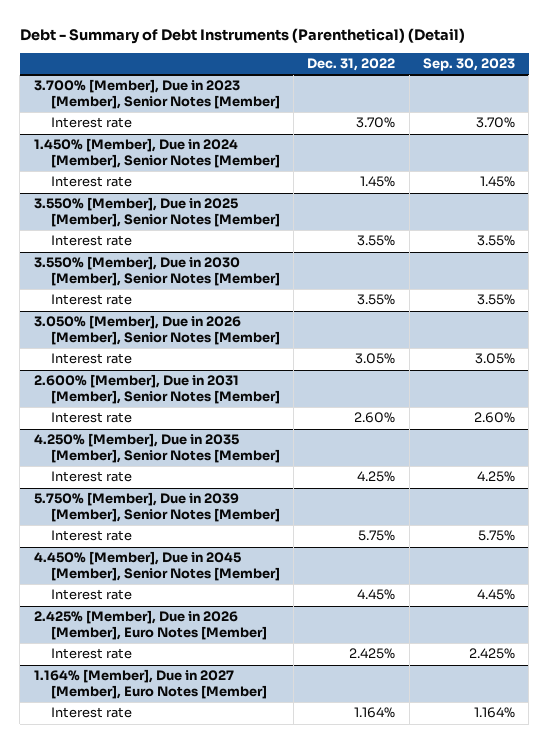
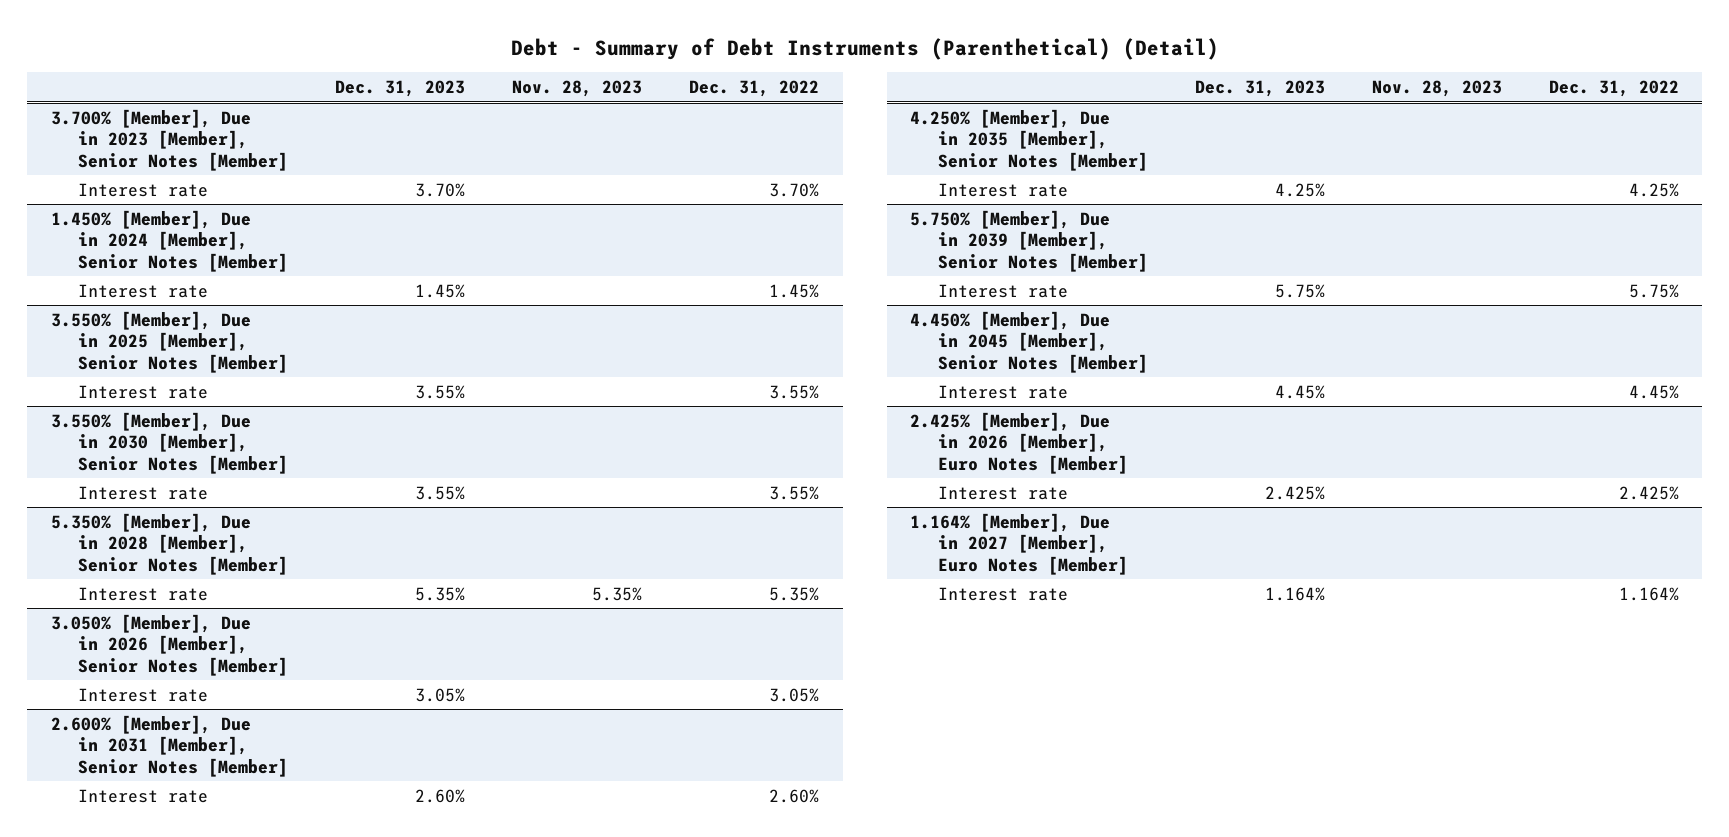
- | Dec. 31, 2022 | Sep. 30, 2023
+ | Dec. 31, 2023 | Nov. 28, 2023 | Dec. 31, 2022
+ 5.350% [Member], Due in 2028 [Member], Senior Notes [Member]
+ Interest rate | 5.35% | 5.35% | 5.35%

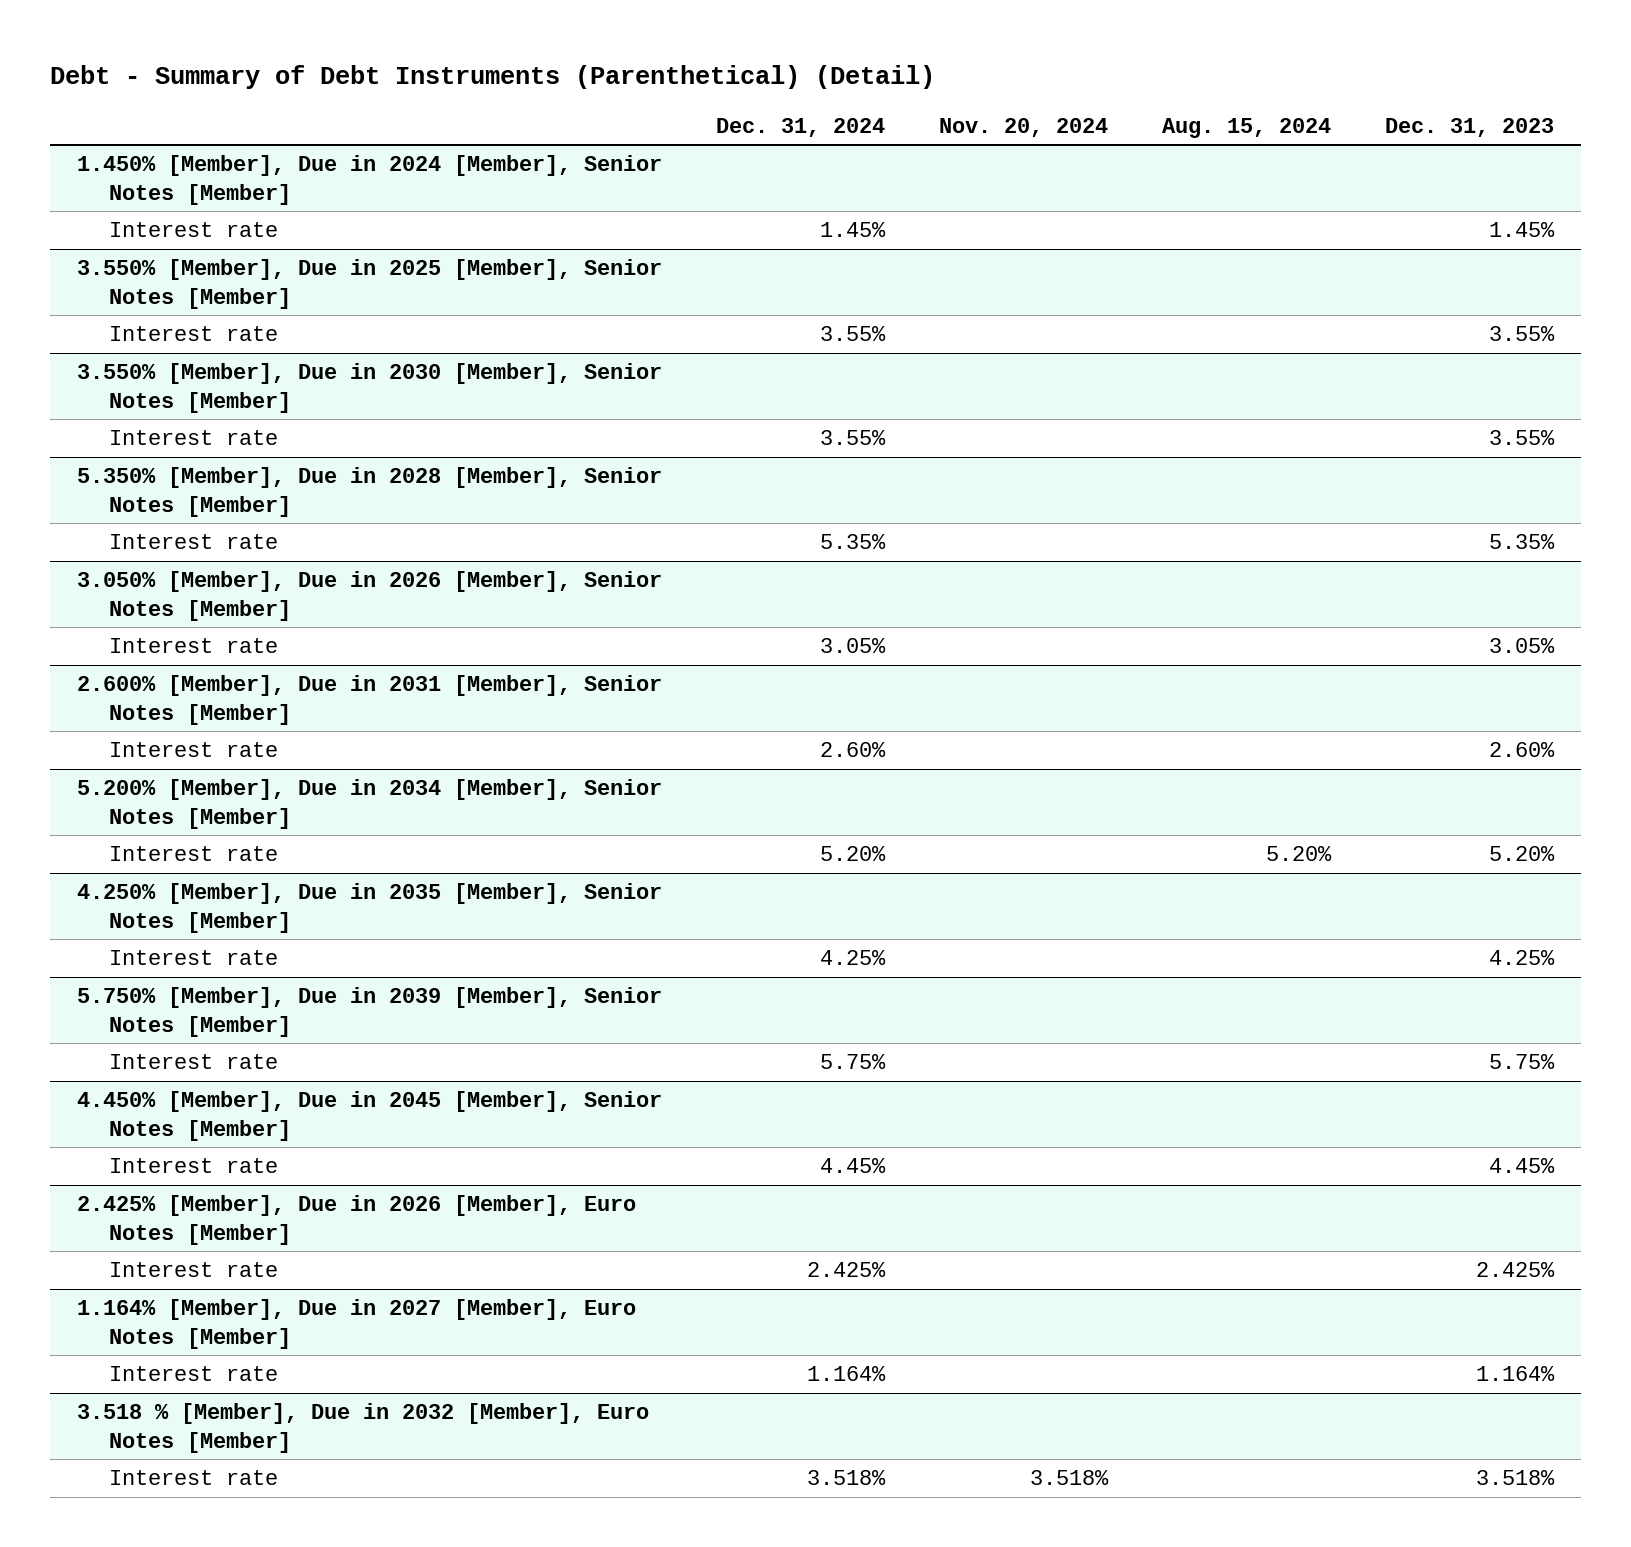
- | Dec. 31, 2023 | Nov. 28, 2023 | Dec. 31, 2022
+ | Dec. 31, 2024 | Nov. 20, 2024 | Aug. 15, 2024 | Dec. 31, 2023
- 3.700% [Member], Due in 2023 [Member], Senior Notes [Member]
- Interest rate | 3.70% | | 3.70%
+ 5.200% [Member], Due in 2034 [Member], Senior Notes [Member]
+ Interest rate | 5.20% | | 5.20% | 5.20%
+ 3.518 % [Member], Due in 2032 [Member], Euro Notes [Member]
+ Interest rate | 3.518% | 3.518% | | 3.518%

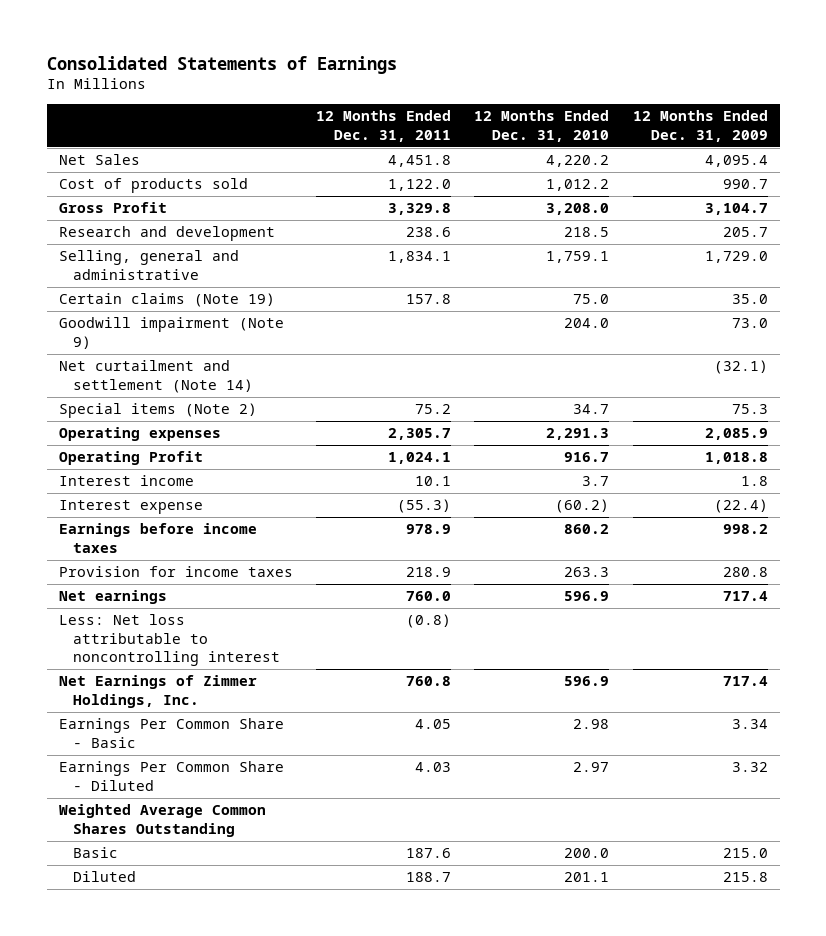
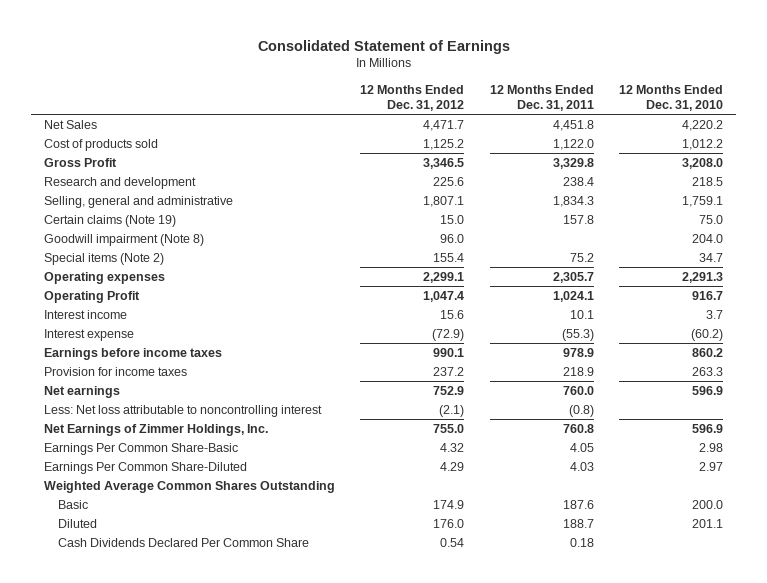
- Consolidated Statements of Earnings
+ Consolidated Statement of Earnings
- | 12 Months Ended Dec. 31, 2011 | 12 Months Ended Dec. 31, 2010 | 12 Months Ended Dec. 31, 2009
+ | 12 Months Ended Dec. 31, 2012 | 12 Months Ended Dec. 31, 2011 | 12 Months Ended Dec. 31, 2010
- Research and development | 238.6 | 218.5 | 205.7
- Selling, general and administrative | 1,834.1 | 1,759.1 | 1,729.0
+ Research and development | 225.6 | 238.4 | 218.5
+ Selling, general and administrative | 1,807.1 | 1,834.3 | 1,759.1
- Goodwill impairment (Note 9) | | 204.0 | 73.0
- Net curtailment and settlement (Note 14) | | | (32.1)
+ Goodwill impairment (Note 8) | 96.0 | | 204.0
- Earnings Per Common Share - Basic | 4.05 | 2.98 | 3.34
- Earnings Per Common Share - Diluted | 4.03 | 2.97 | 3.32
+ Earnings Per Common Share-Basic | 4.32 | 4.05 | 2.98
+ Earnings Per Common Share-Diluted | 4.29 | 4.03 | 2.97
+ Cash Dividends Declared Per Common Share | 0.54 | 0.18 |

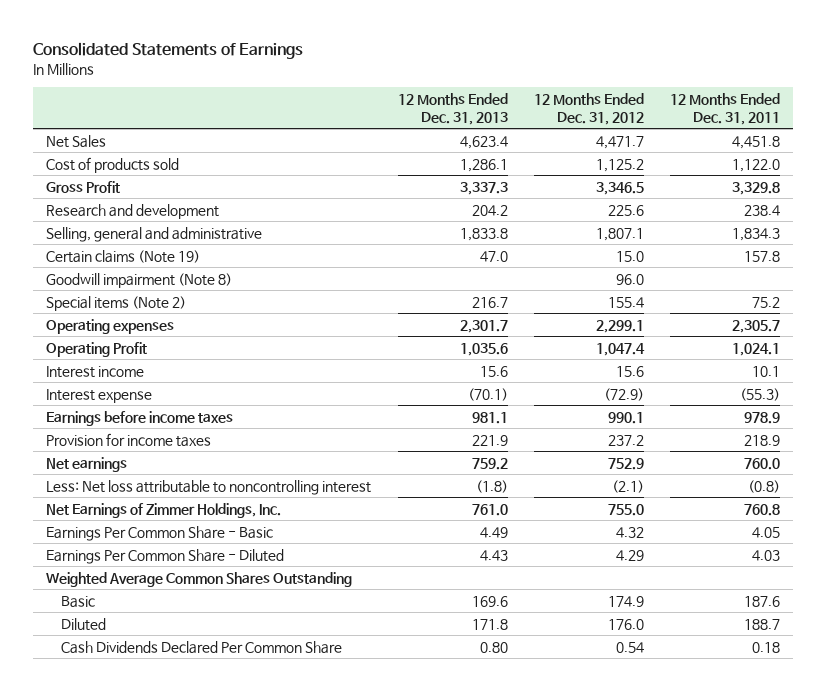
- Consolidated Statement of Earnings
+ Consolidated Statements of Earnings
- | 12 Months Ended Dec. 31, 2012 | 12 Months Ended Dec. 31, 2011 | 12 Months Ended Dec. 31, 2010
+ | 12 Months Ended Dec. 31, 2013 | 12 Months Ended Dec. 31, 2012 | 12 Months Ended Dec. 31, 2011
- Earnings Per Common Share-Basic | 4.32 | 4.05 | 2.98
- Earnings Per Common Share-Diluted | 4.29 | 4.03 | 2.97
+ Earnings Per Common Share - Basic | 4.49 | 4.32 | 4.05
+ Earnings Per Common Share - Diluted | 4.43 | 4.29 | 4.03

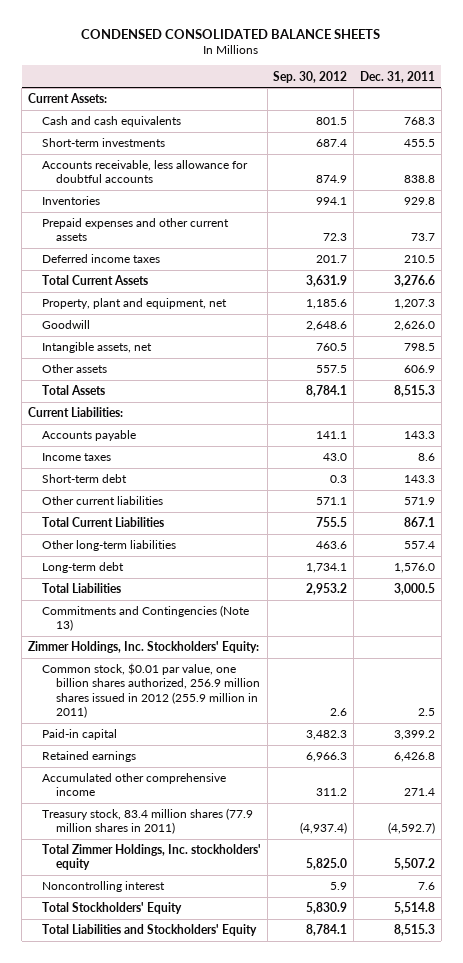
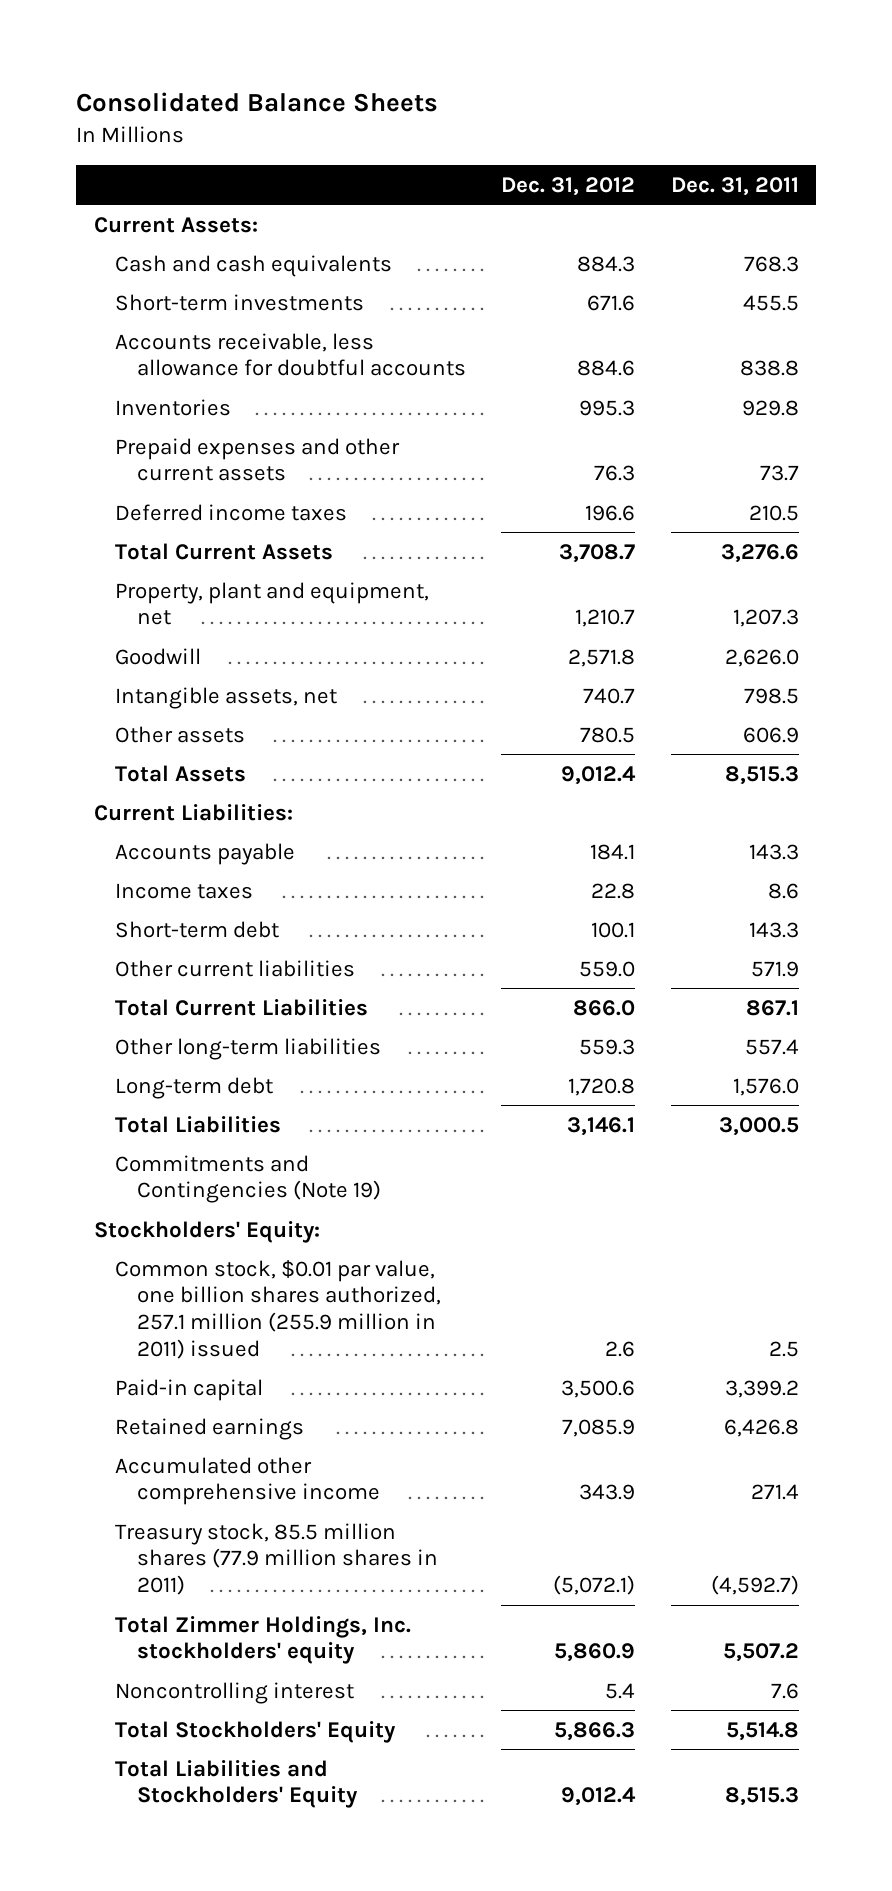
- CONDENSED CONSOLIDATED BALANCE SHEETS
+ Consolidated Balance Sheets
- | Sep. 30, 2012 | Dec. 31, 2011
+ | Dec. 31, 2012 | Dec. 31, 2011
- Commitments and Contingencies (Note 13)
- Zimmer Holdings, Inc. Stockholders' Equity:
- Common stock, $0.01 par value, one billion shares authorized, 256.9 million shares issued in 2012 (255.9 million in 2011) | 2.6 | 2.5
+ Commitments and Contingencies (Note 19)
+ Stockholders' Equity:
+ Common stock, $0.01 par value, one billion shares authorized, 257.1 million (255.9 million in 2011) issued | 2.6 | 2.5
- Treasury stock, 83.4 million shares (77.9 million shares in 2011) | (4,937.4) | (4,592.7)
+ Treasury stock, 85.5 million shares (77.9 million shares in 2011) | (5,072.1) | (4,592.7)

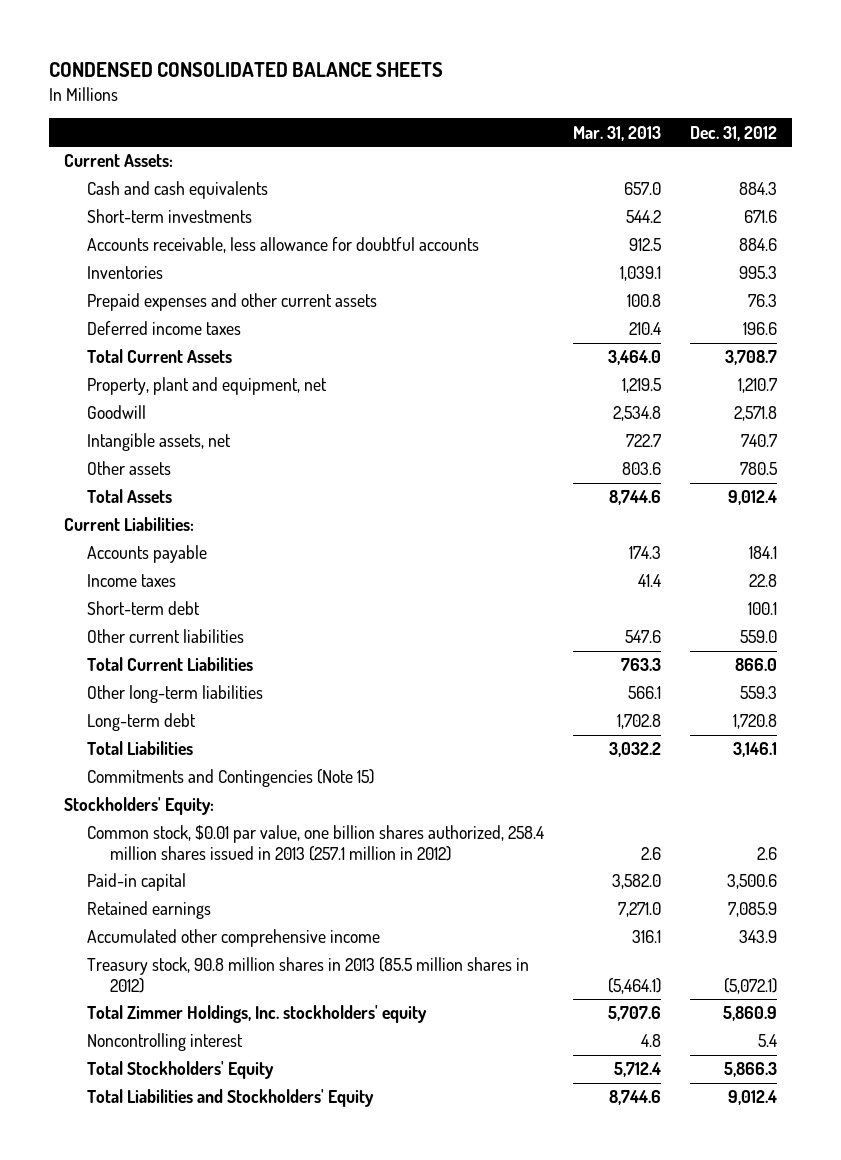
- Consolidated Balance Sheets
+ CONDENSED CONSOLIDATED BALANCE SHEETS
- | Dec. 31, 2012 | Dec. 31, 2011
+ | Mar. 31, 2013 | Dec. 31, 2012
- Commitments and Contingencies (Note 19)
+ Commitments and Contingencies (Note 15)
- Common stock, $0.01 par value, one billion shares authorized, 257.1 million (255.9 million in 2011) issued | 2.6 | 2.5
+ Common stock, $0.01 par value, one billion shares authorized, 258.4 million shares issued in 2013 (257.1 million in 2012) | 2.6 | 2.6
- Treasury stock, 85.5 million shares (77.9 million shares in 2011) | (5,072.1) | (4,592.7)
+ Treasury stock, 90.8 million shares in 2013 (85.5 million shares in 2012) | (5,464.1) | (5,072.1)

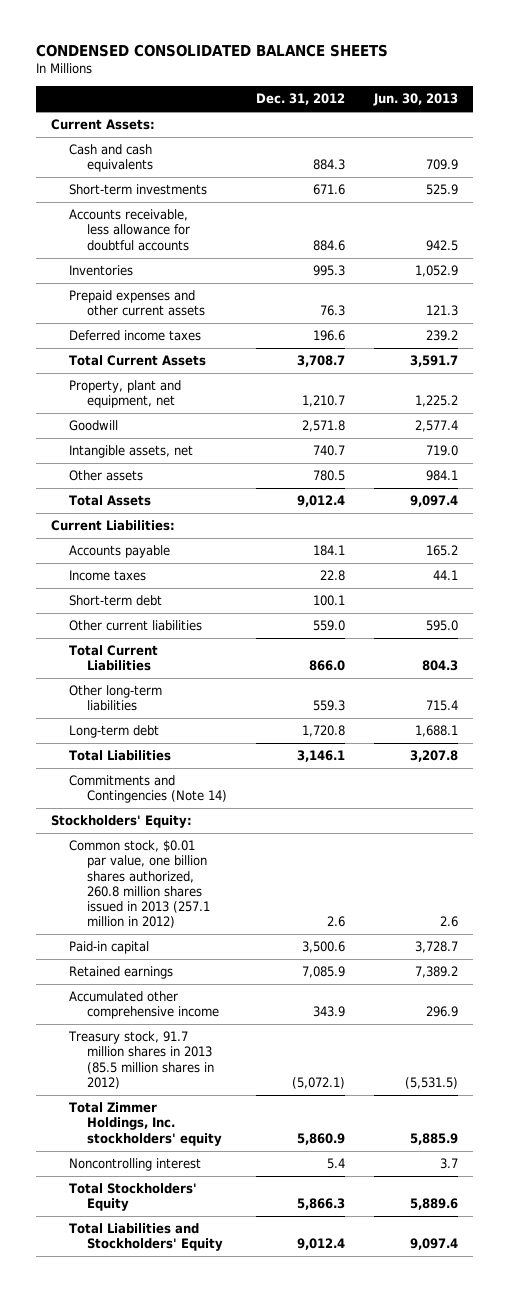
- | Mar. 31, 2013 | Dec. 31, 2012
+ | Dec. 31, 2012 | Jun. 30, 2013
- Commitments and Contingencies (Note 15)
+ Commitments and Contingencies (Note 14)
- Common stock, $0.01 par value, one billion shares authorized, 258.4 million shares issued in 2013 (257.1 million in 2012) | 2.6 | 2.6
+ Common stock, $0.01 par value, one billion shares authorized, 260.8 million shares issued in 2013 (257.1 million in 2012) | 2.6 | 2.6
- Treasury stock, 90.8 million shares in 2013 (85.5 million shares in 2012) | (5,464.1) | (5,072.1)
+ Treasury stock, 91.7 million shares in 2013 (85.5 million shares in 2012) | (5,072.1) | (5,531.5)

